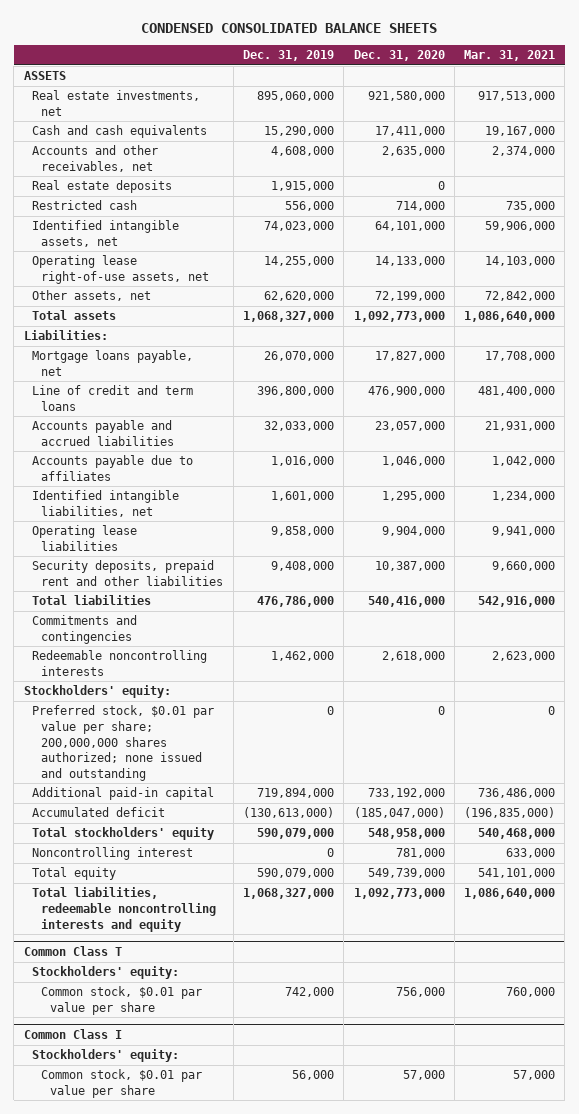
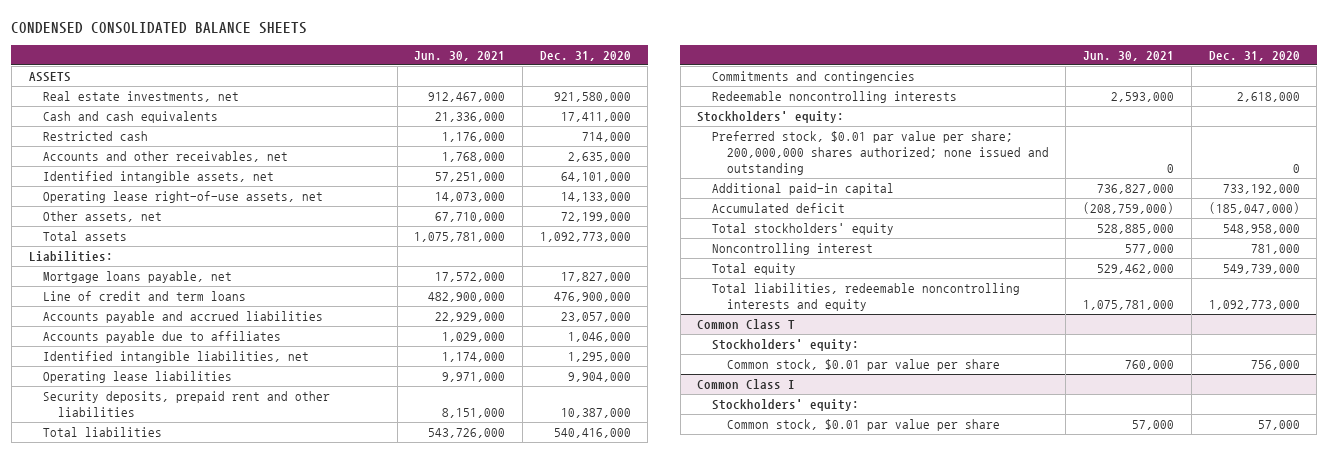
- | Dec. 31, 2019 | Dec. 31, 2020 | Mar. 31, 2021
+ | Jun. 30, 2021 | Dec. 31, 2020
- Real estate deposits | 1,915,000 | 0 |
moved down: Accounts and other receivables, net | 1,768,000 | 2,635,000

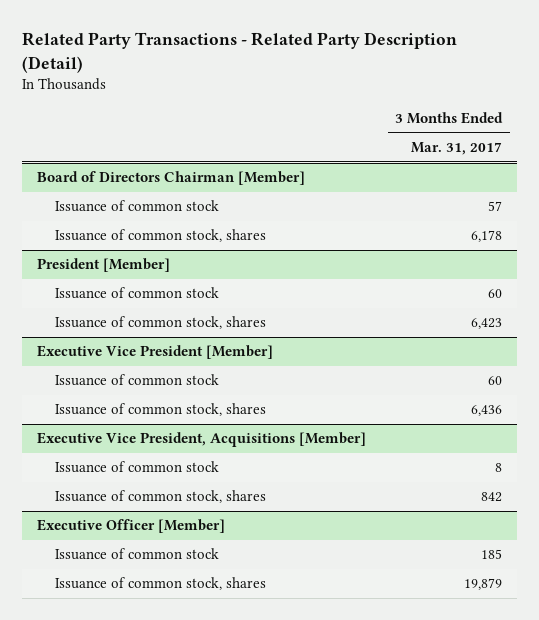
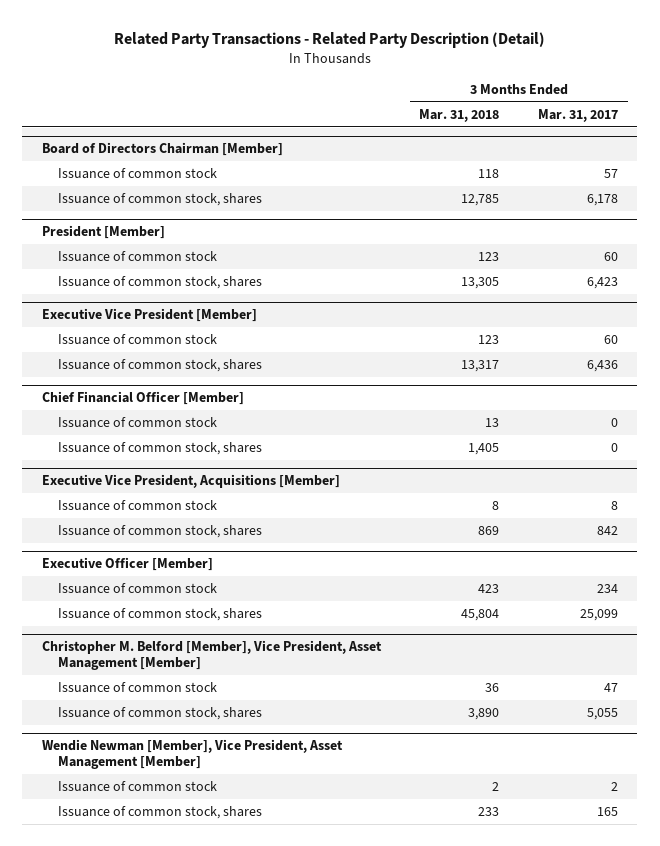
- | 3 Months Ended Mar. 31, 2017
+ | 3 Months Ended Mar. 31, 2018 | 3 Months Ended Mar. 31, 2017
+ Chief Financial Officer [Member]
+ Issuance of common stock | 13 | 0
+ Issuance of common stock, shares | 1,405 | 0
@ Executive Officer [Member]
- Issuance of common stock | 185
- Issuance of common stock, shares | 19,879
+ Issuance of common stock | 423 | 234
+ Issuance of common stock, shares | 45,804 | 25,099
+ Christopher M. Belford [Member], Vice President, Asset Management [Member]
+ Issuance of common stock | 36 | 47
+ Issuance of common stock, shares | 3,890 | 5,055
+ Wendie Newman [Member], Vice President, Asset Management [Member]
+ Issuance of common stock | 2 | 2
+ Issuance of common stock, shares | 233 | 165

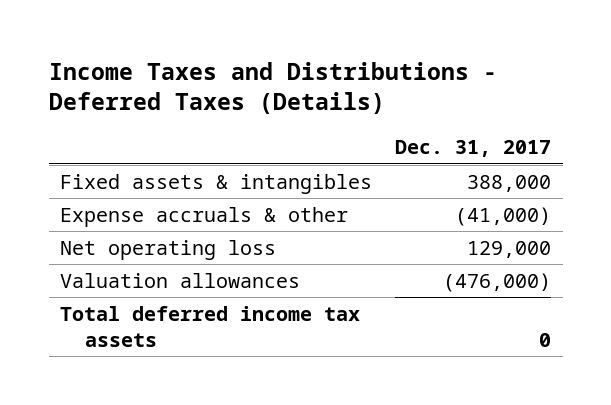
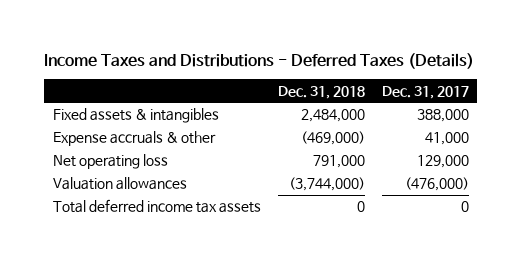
- | Dec. 31, 2017
+ | Dec. 31, 2018 | Dec. 31, 2017
- Expense accruals & other | (41,000)
+ Expense accruals & other | (469,000) | 41,000

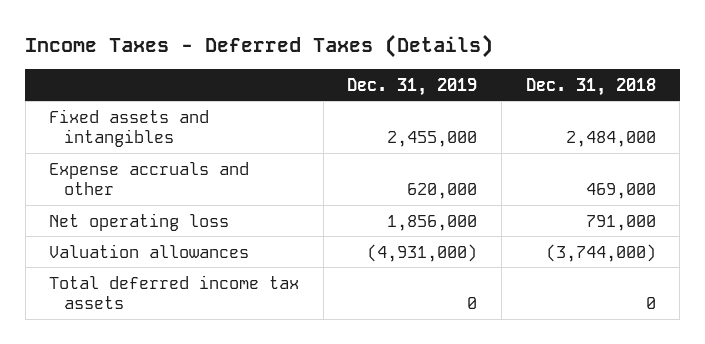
- Income Taxes and Distributions - Deferred Taxes (Details)
+ Income Taxes - Deferred Taxes (Details)
- | Dec. 31, 2018 | Dec. 31, 2017
+ | Dec. 31, 2019 | Dec. 31, 2018
- Fixed assets & intangibles | 2,484,000 | 388,000
- Expense accruals & other | (469,000) | 41,000
+ Fixed assets and intangibles | 2,455,000 | 2,484,000
+ Expense accruals and other | 620,000 | 469,000

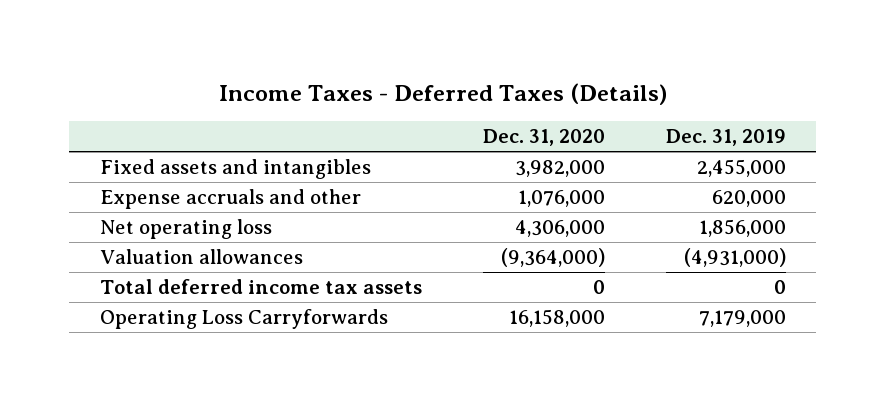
- | Dec. 31, 2019 | Dec. 31, 2018
+ | Dec. 31, 2020 | Dec. 31, 2019
+ Operating Loss Carryforwards | 16,158,000 | 7,179,000

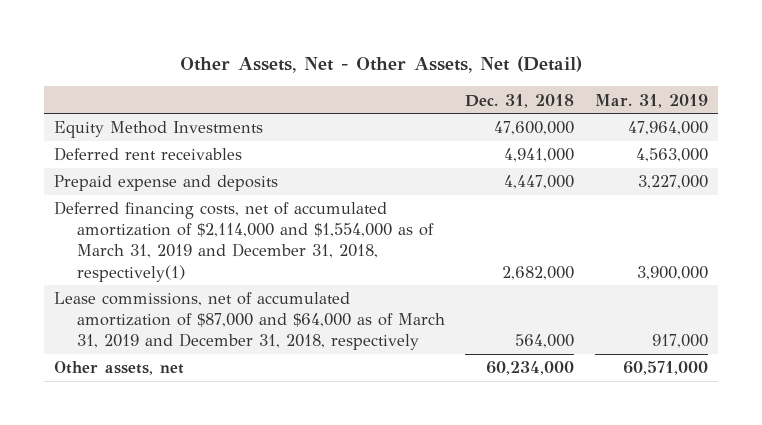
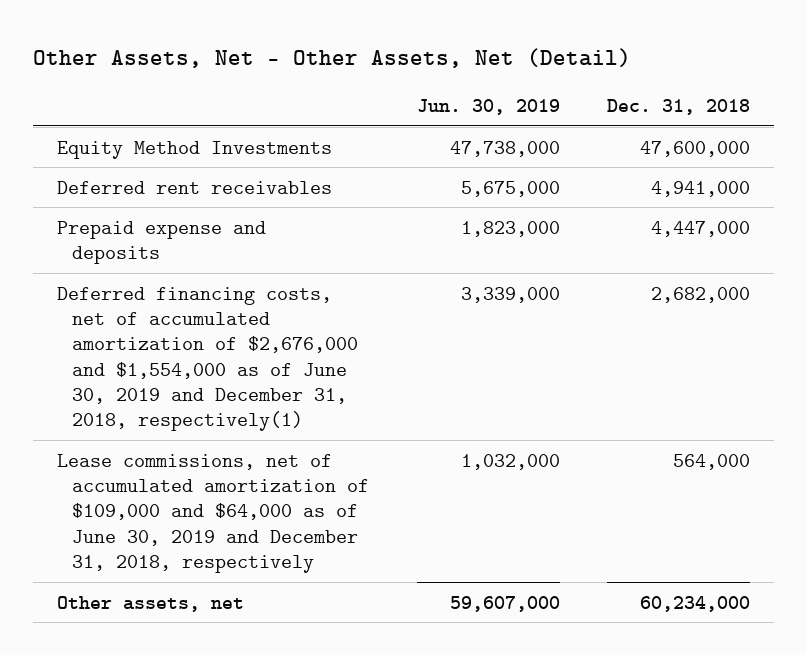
- | Dec. 31, 2018 | Mar. 31, 2019
+ | Jun. 30, 2019 | Dec. 31, 2018
- Deferred financing costs, net of accumulated amortization of $2,114,000 and $1,554,000 as of March 31, 2019 and December 31, 2018, respectively(1) | 2,682,000 | 3,900,000
- Lease commissions, net of accumulated amortization of $87,000 and $64,000 as of March 31, 2019 and December 31, 2018, respectively | 564,000 | 917,000
+ Deferred financing costs, net of accumulated amortization of $2,676,000 and $1,554,000 as of June 30, 2019 and December 31, 2018, respectively(1) | 3,339,000 | 2,682,000
+ Lease commissions, net of accumulated amortization of $109,000 and $64,000 as of June 30, 2019 and December 31, 2018, respectively | 1,032,000 | 564,000

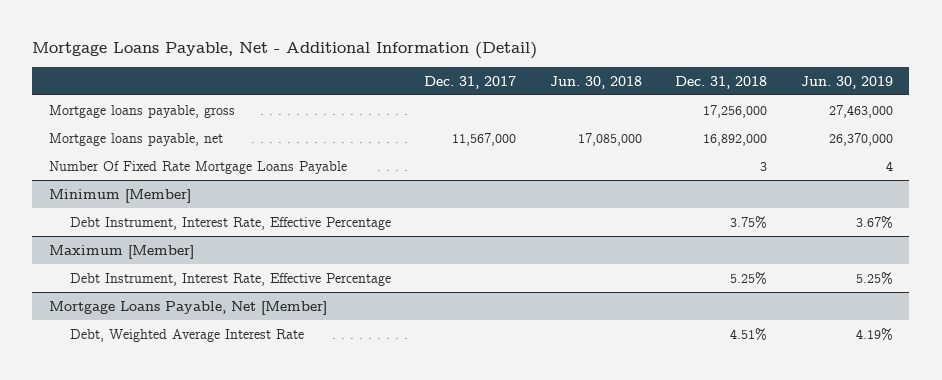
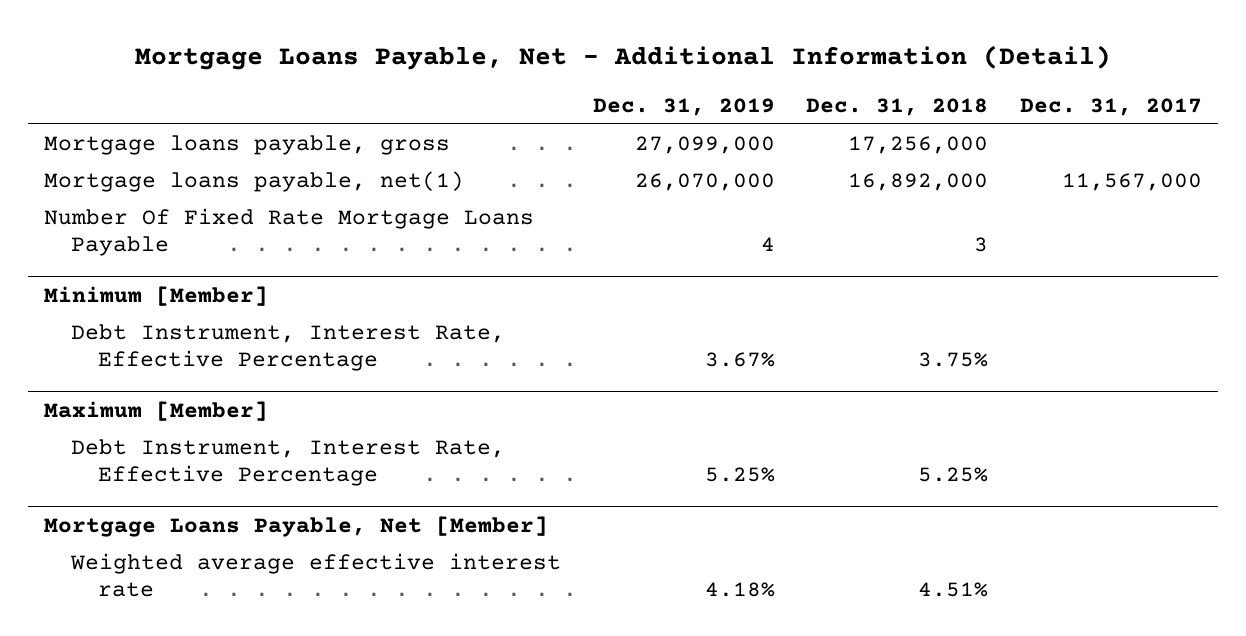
- | Dec. 31, 2017 | Jun. 30, 2018 | Dec. 31, 2018 | Jun. 30, 2019
+ | Dec. 31, 2019 | Dec. 31, 2018 | Dec. 31, 2017
- Mortgage loans payable, net | 11,567,000 | 17,085,000 | 16,892,000 | 26,370,000
+ Mortgage loans payable, net(1) | 26,070,000 | 16,892,000 | 11,567,000
@ Mortgage Loans Payable, Net [Member]
- Debt, Weighted Average Interest Rate | | | 4.51% | 4.19%
+ Weighted average effective interest rate | 4.18% | 4.51% |

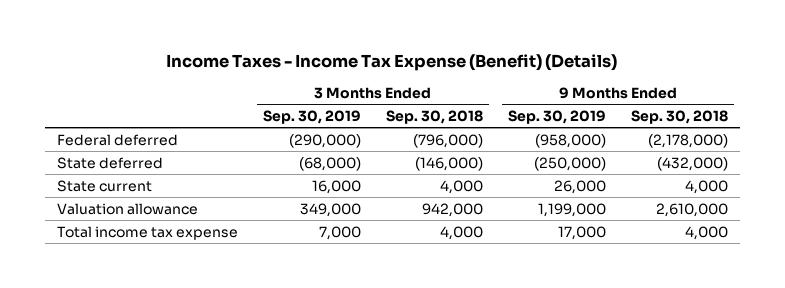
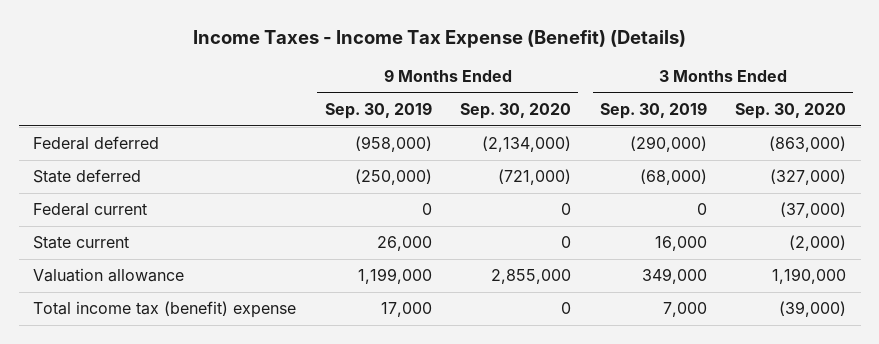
- | 3 Months Ended Sep. 30, 2019 | 3 Months Ended Sep. 30, 2018 | 9 Months Ended Sep. 30, 2019 | 9 Months Ended Sep. 30, 2018
+ | 9 Months Ended Sep. 30, 2019 | 9 Months Ended Sep. 30, 2020 | 3 Months Ended Sep. 30, 2019 | 3 Months Ended Sep. 30, 2020
+ Federal current | 0 | 0 | 0 | (37,000)
- Total income tax expense | 7,000 | 4,000 | 17,000 | 4,000
+ Total income tax (benefit) expense | 17,000 | 0 | 7,000 | (39,000)

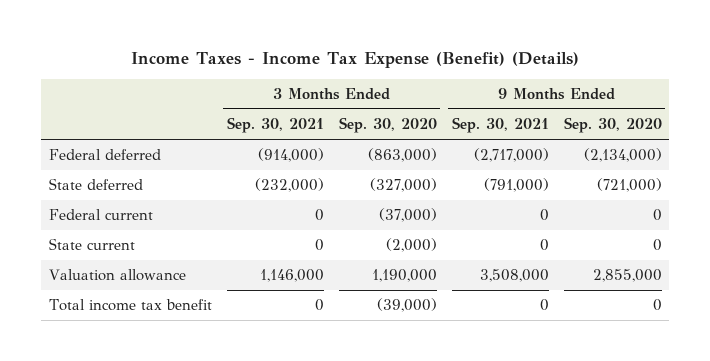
- | 9 Months Ended Sep. 30, 2019 | 9 Months Ended Sep. 30, 2020 | 3 Months Ended Sep. 30, 2019 | 3 Months Ended Sep. 30, 2020
+ | 3 Months Ended Sep. 30, 2021 | 3 Months Ended Sep. 30, 2020 | 9 Months Ended Sep. 30, 2021 | 9 Months Ended Sep. 30, 2020
- Total income tax (benefit) expense | 17,000 | 0 | 7,000 | (39,000)
+ Total income tax benefit | 0 | (39,000) | 0 | 0

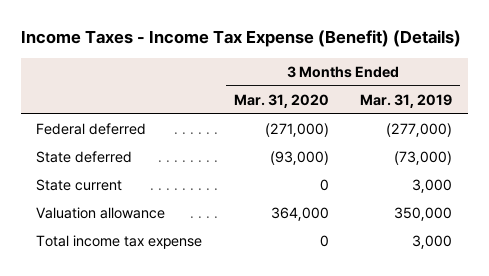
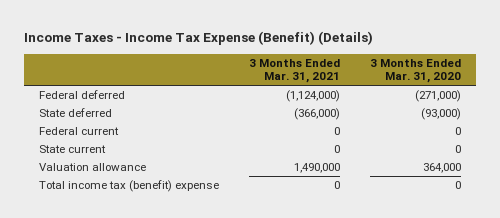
- | 3 Months Ended Mar. 31, 2020 | 3 Months Ended Mar. 31, 2019
+ | 3 Months Ended Mar. 31, 2021 | 3 Months Ended Mar. 31, 2020
+ Federal current | 0 | 0
- Total income tax expense | 0 | 3,000
+ Total income tax (benefit) expense | 0 | 0

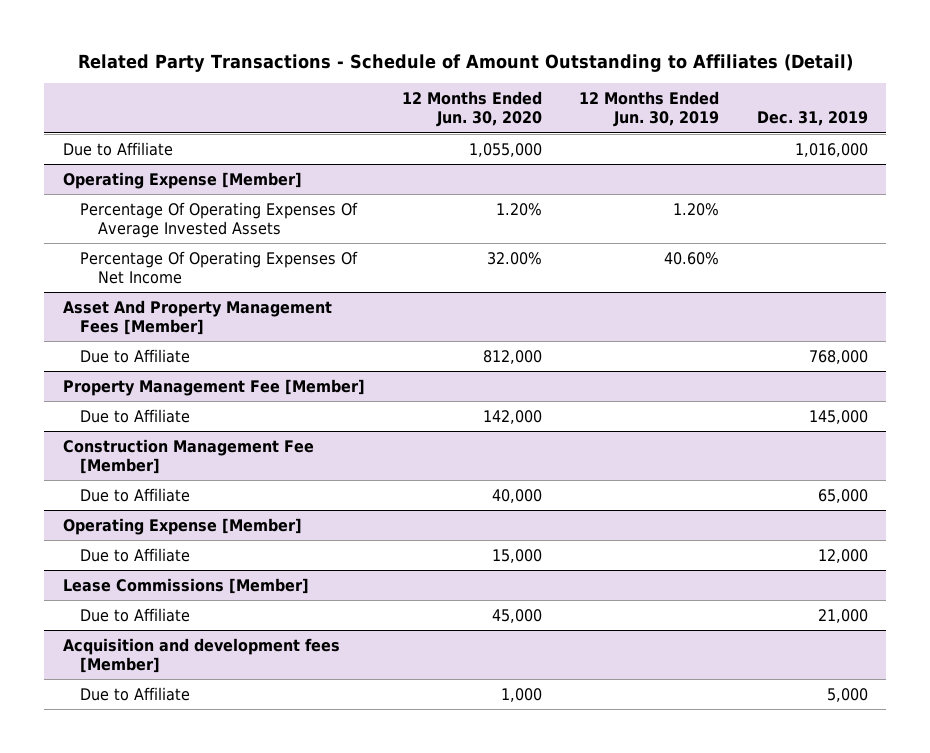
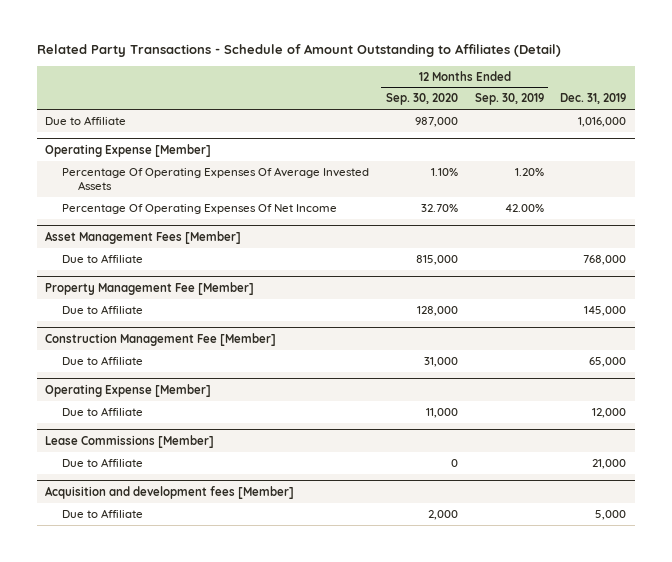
- | 12 Months Ended Jun. 30, 2020 | 12 Months Ended Jun. 30, 2019 | Dec. 31, 2019
+ | 12 Months Ended Sep. 30, 2020 | 12 Months Ended Sep. 30, 2019 | Dec. 31, 2019
- Asset And Property Management Fees [Member]
+ Asset Management Fees [Member]

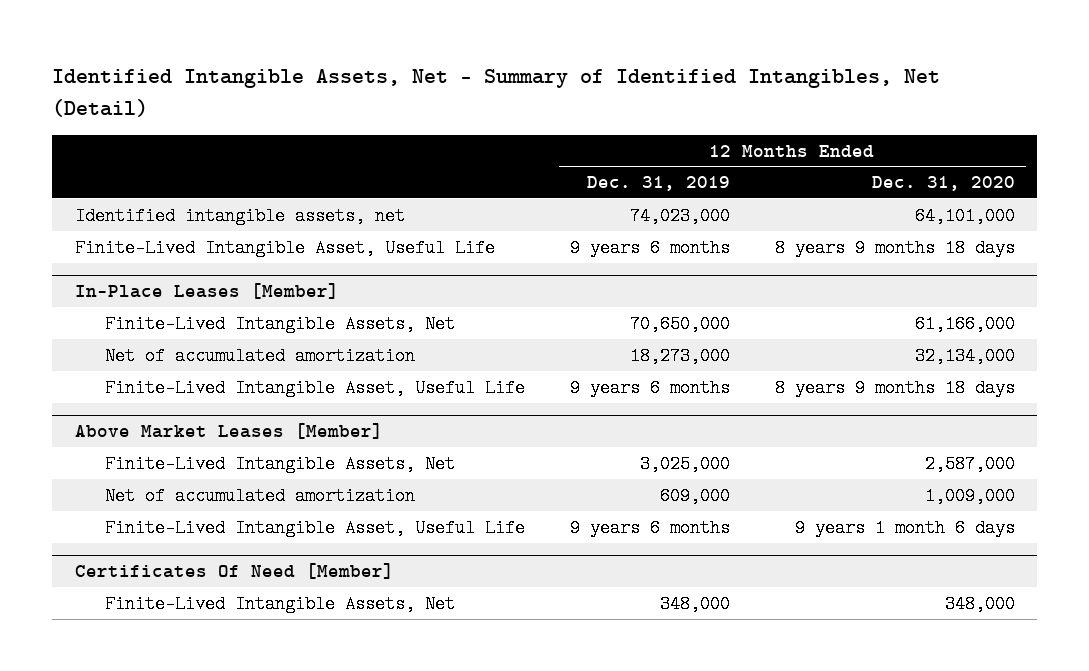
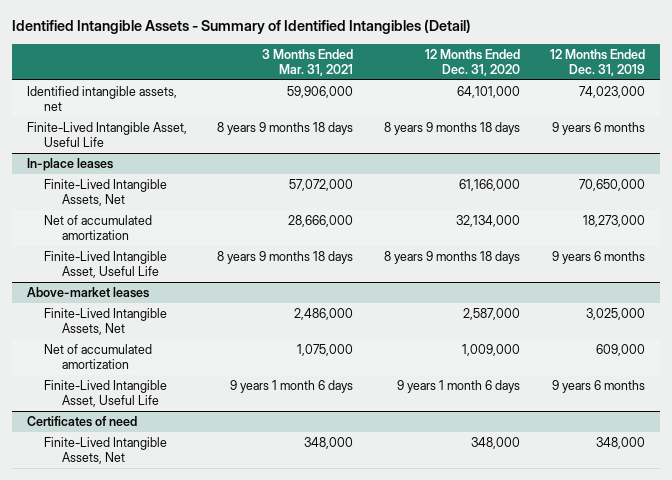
- Identified Intangible Assets, Net - Summary of Identified Intangibles, Net (Detail)
+ Identified Intangible Assets - Summary of Identified Intangibles (Detail)
- | 12 Months Ended Dec. 31, 2019 | 12 Months Ended Dec. 31, 2020
+ | 3 Months Ended Mar. 31, 2021 | 12 Months Ended Dec. 31, 2020 | 12 Months Ended Dec. 31, 2019
- In-Place Leases [Member]
+ In-place leases
- Above Market Leases [Member]
+ Above-market leases
- Certificates Of Need [Member]
+ Certificates of need

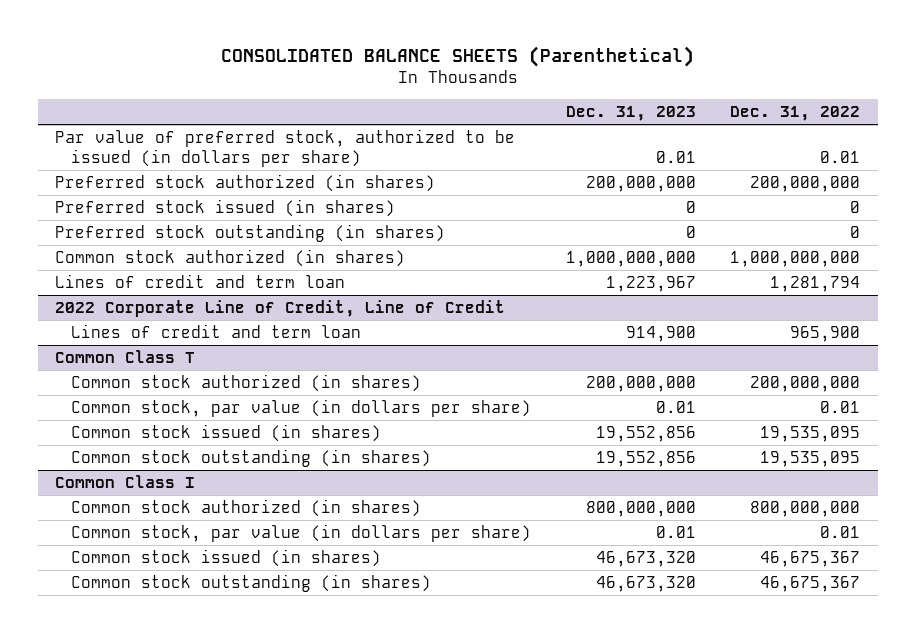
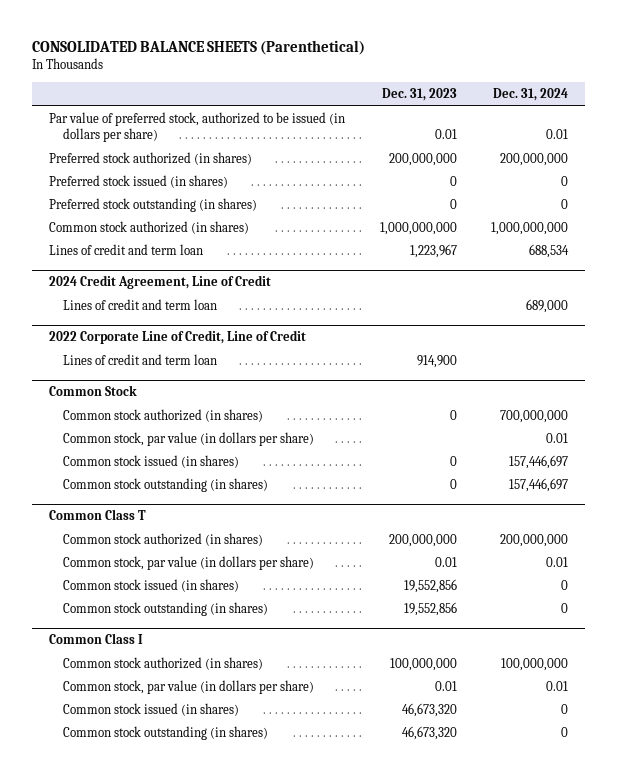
- | Dec. 31, 2023 | Dec. 31, 2022
+ | Dec. 31, 2023 | Dec. 31, 2024
+ 2024 Credit Agreement, Line of Credit
+ Lines of credit and term loan | | 689,000
+ Common Stock
+ Common stock authorized (in shares) | 0 | 700,000,000
+ Common stock, par value (in dollars per share) | | 0.01
+ Common stock issued (in shares) | 0 | 157,446,697
+ Common stock outstanding (in shares) | 0 | 157,446,697
@ Common Class I
- Common stock authorized (in shares) | 800,000,000 | 800,000,000
+ Common stock authorized (in shares) | 100,000,000 | 100,000,000

